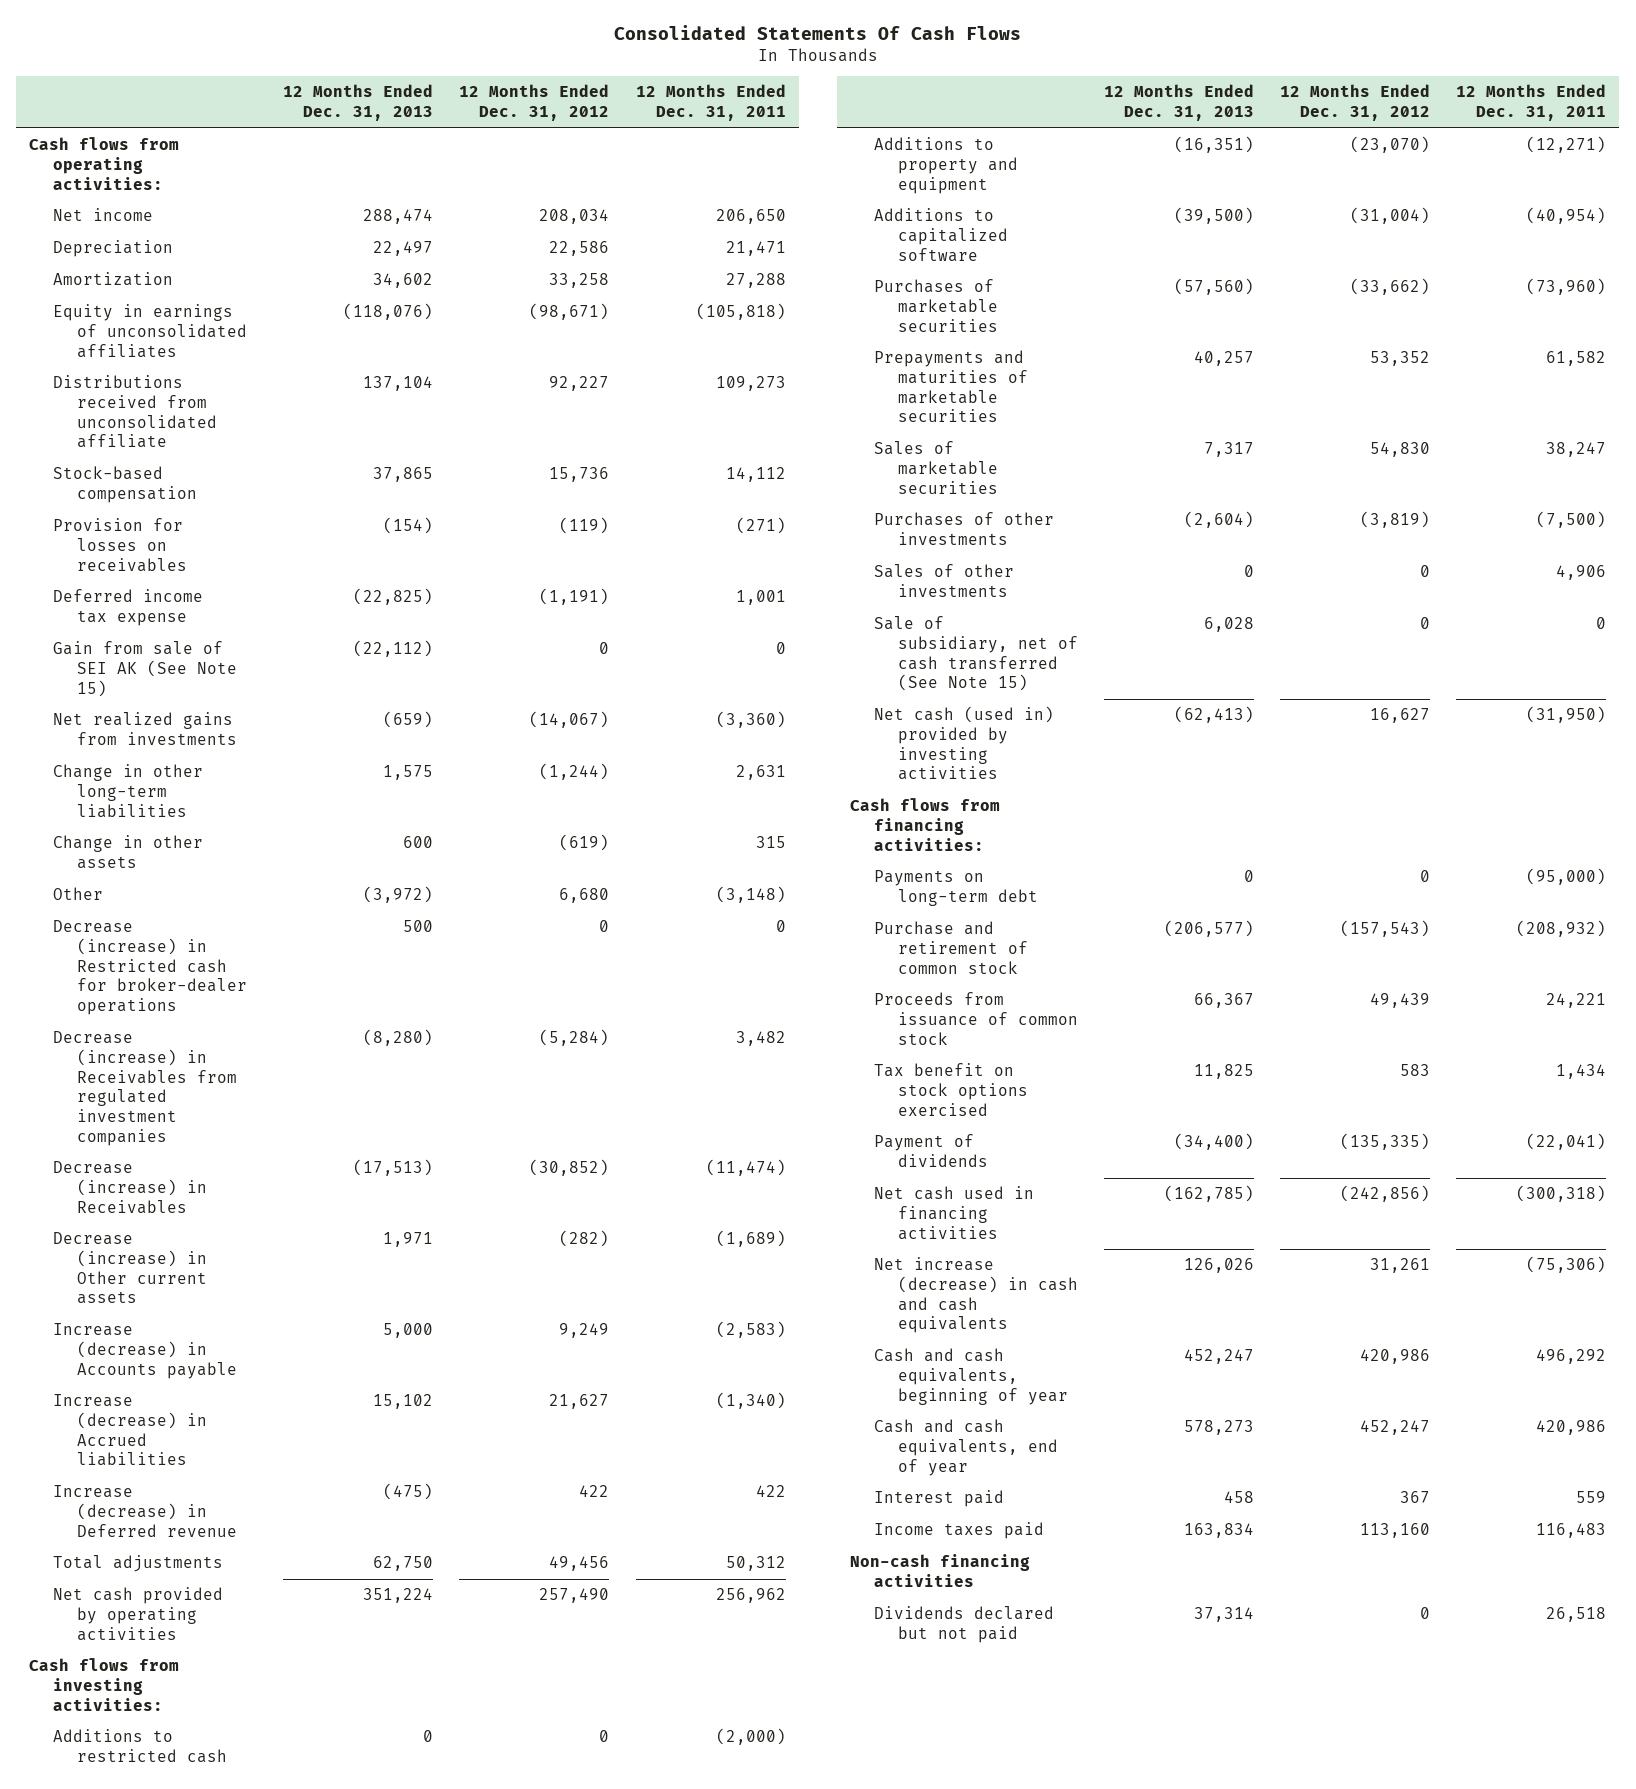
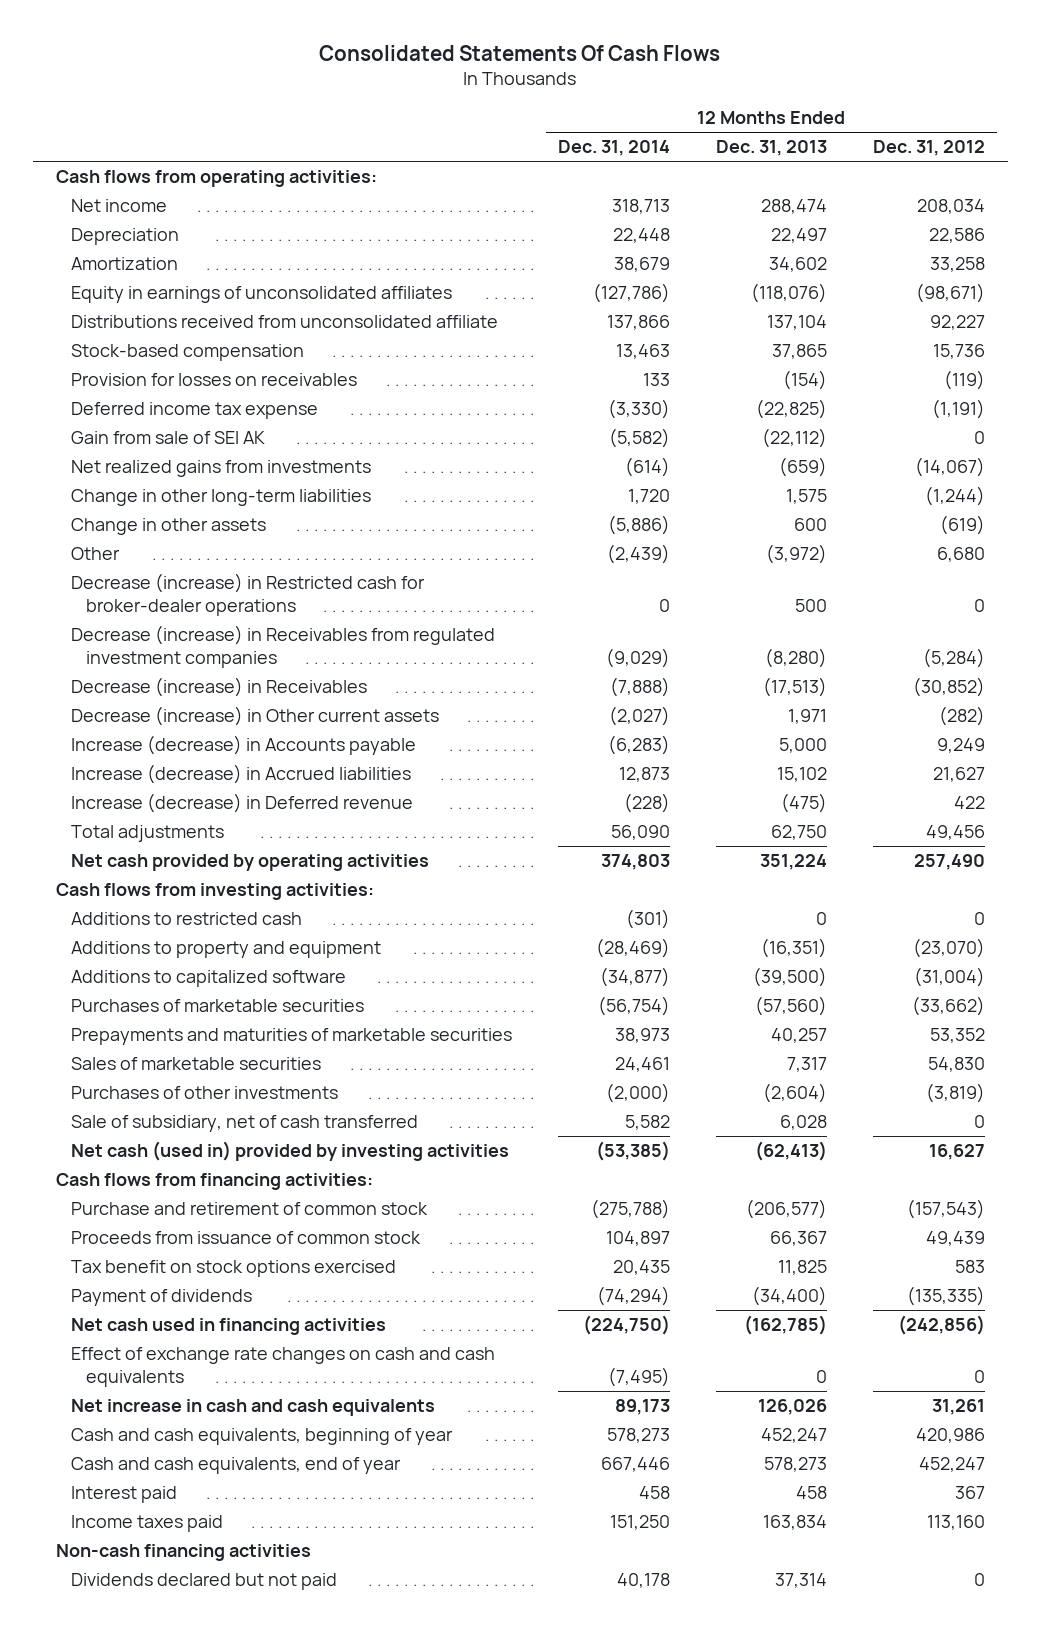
- | 12 Months Ended Dec. 31, 2013 | 12 Months Ended Dec. 31, 2012 | 12 Months Ended Dec. 31, 2011
+ | 12 Months Ended Dec. 31, 2014 | 12 Months Ended Dec. 31, 2013 | 12 Months Ended Dec. 31, 2012
- Gain from sale of SEI AK (See Note 15) | (22,112) | 0 | 0
+ Gain from sale of SEI AK | (5,582) | (22,112) | 0
- Sales of other investments | 0 | 0 | 4,906
- Sale of subsidiary, net of cash transferred (See Note 15) | 6,028 | 0 | 0
+ Sale of subsidiary, net of cash transferred | 5,582 | 6,028 | 0
- Payments on long-term debt | 0 | 0 | (95,000)
- Net increase (decrease) in cash and cash equivalents | 126,026 | 31,261 | (75,306)
+ Effect of exchange rate changes on cash and cash equivalents | (7,495) | 0 | 0
+ Net increase in cash and cash equivalents | 89,173 | 126,026 | 31,261

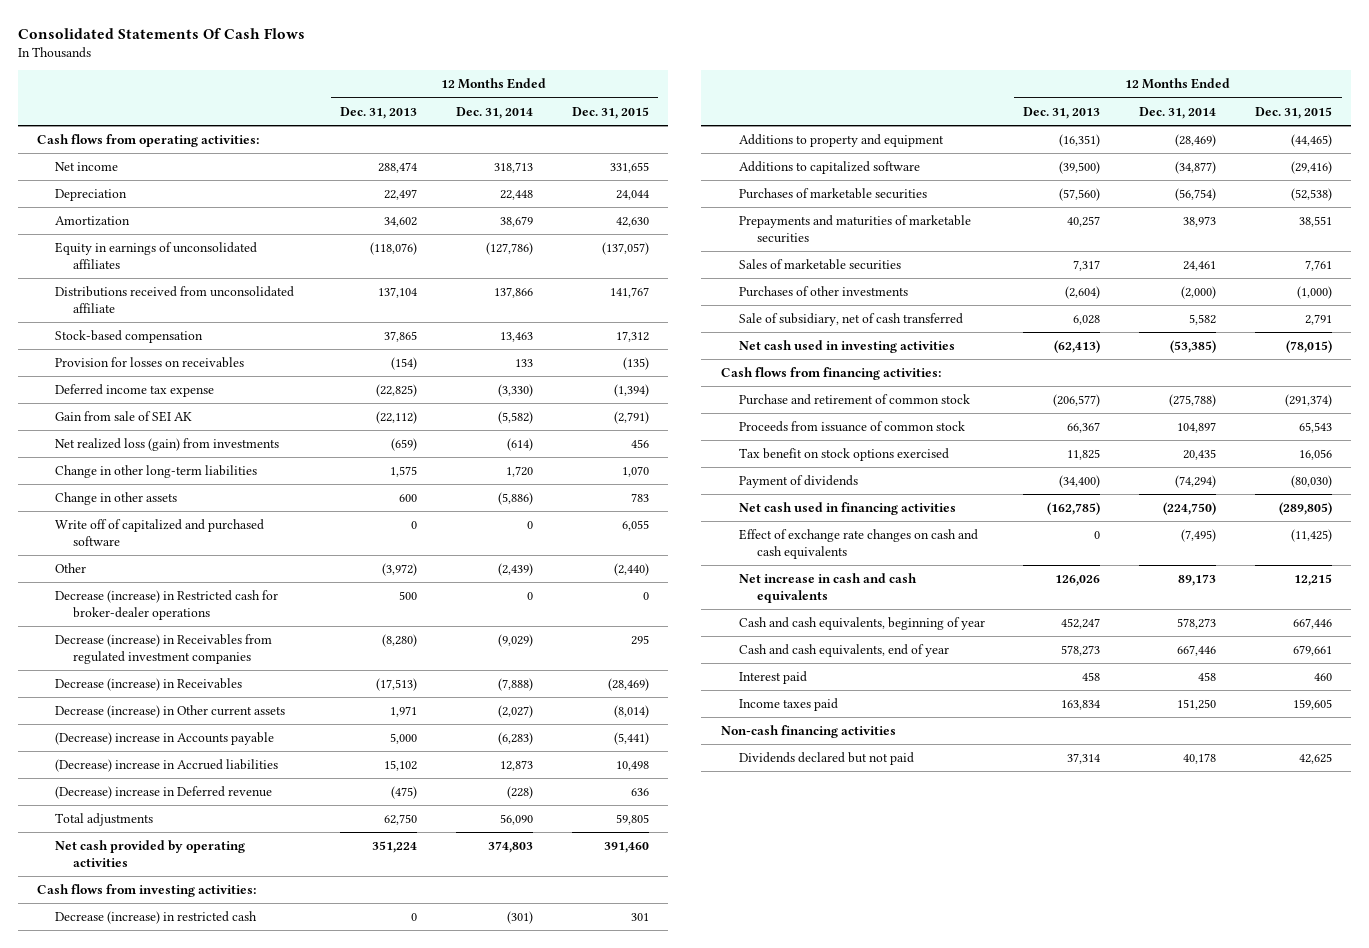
- | 12 Months Ended Dec. 31, 2014 | 12 Months Ended Dec. 31, 2013 | 12 Months Ended Dec. 31, 2012
+ | 12 Months Ended Dec. 31, 2013 | 12 Months Ended Dec. 31, 2014 | 12 Months Ended Dec. 31, 2015
- Net realized gains from investments | (614) | (659) | (14,067)
+ Net realized loss (gain) from investments | (659) | (614) | 456
+ Write off of capitalized and purchased software | 0 | 0 | 6,055
- Increase (decrease) in Accounts payable | (6,283) | 5,000 | 9,249
- Increase (decrease) in Accrued liabilities | 12,873 | 15,102 | 21,627
- Increase (decrease) in Deferred revenue | (228) | (475) | 422
+ (Decrease) increase in Accounts payable | 5,000 | (6,283) | (5,441)
+ (Decrease) increase in Accrued liabilities | 15,102 | 12,873 | 10,498
+ (Decrease) increase in Deferred revenue | (475) | (228) | 636
- Additions to restricted cash | (301) | 0 | 0
+ Decrease (increase) in restricted cash | 0 | (301) | 301
- Net cash (used in) provided by investing activities | (53,385) | (62,413) | 16,627
+ Net cash used in investing activities | (62,413) | (53,385) | (78,015)

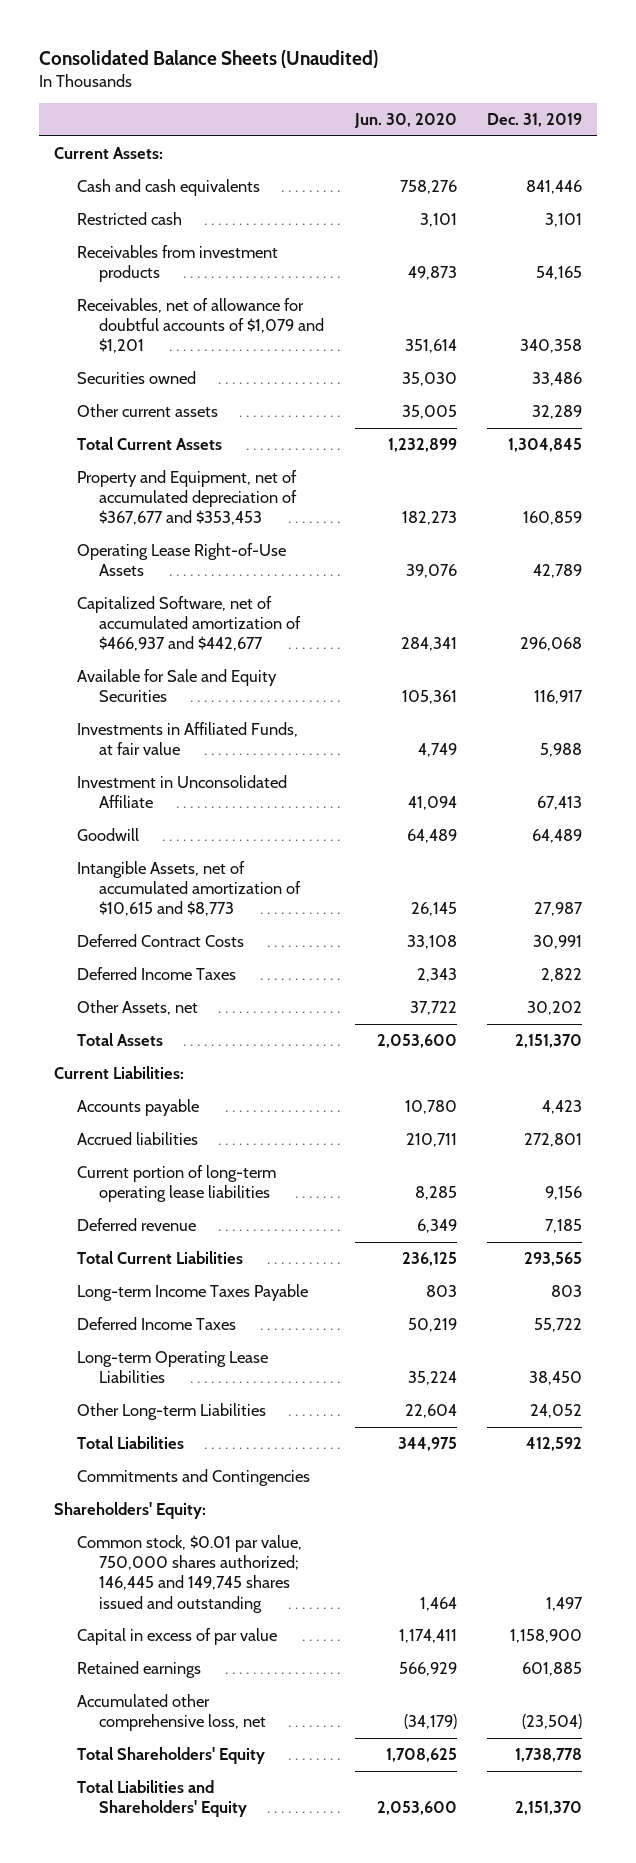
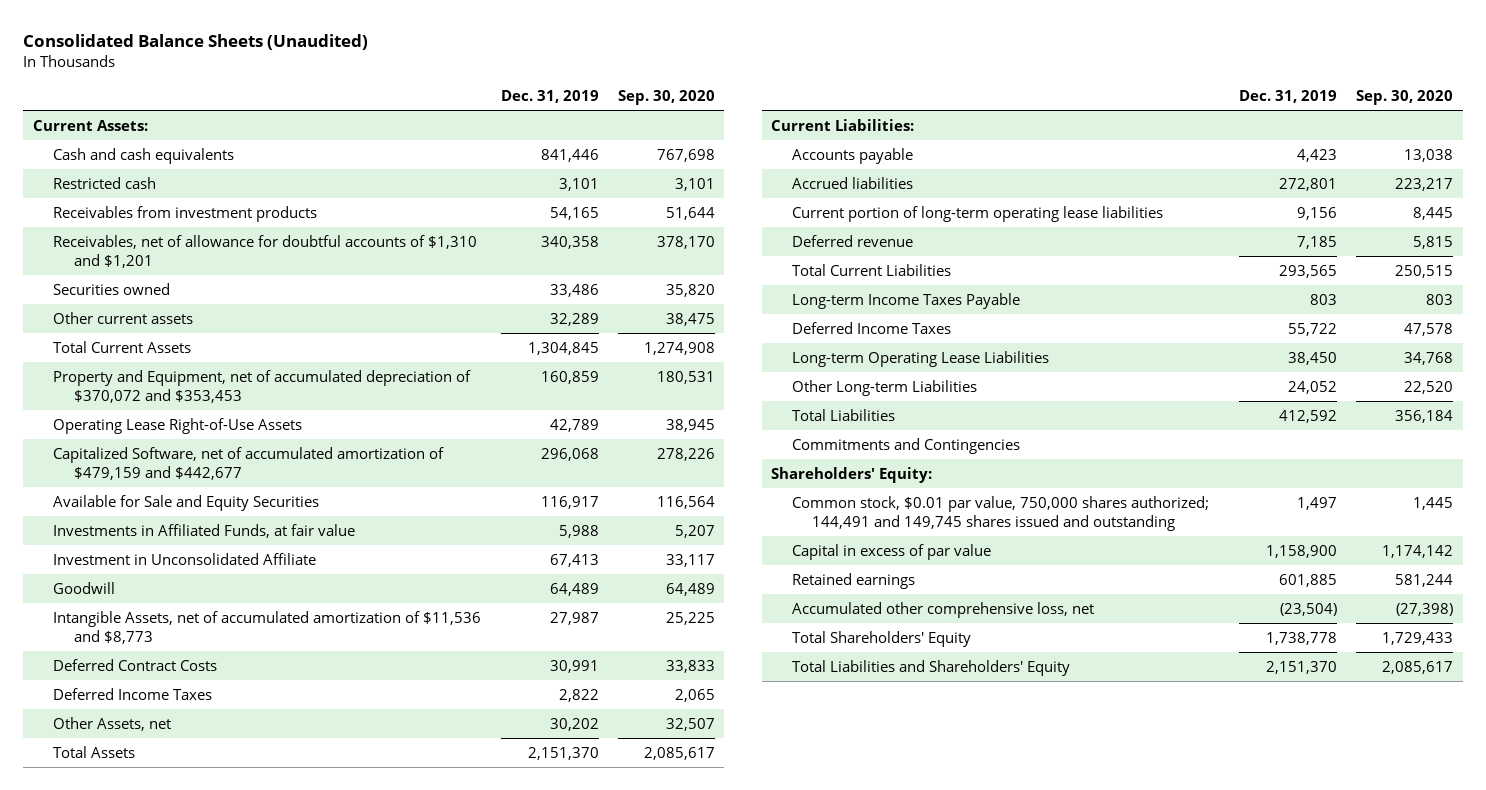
- | Jun. 30, 2020 | Dec. 31, 2019
+ | Dec. 31, 2019 | Sep. 30, 2020
- Receivables, net of allowance for doubtful accounts of $1,079 and $1,201 | 351,614 | 340,358
+ Receivables, net of allowance for doubtful accounts of $1,310 and $1,201 | 340,358 | 378,170
- Property and Equipment, net of accumulated depreciation of $367,677 and $353,453 | 182,273 | 160,859
+ Property and Equipment, net of accumulated depreciation of $370,072 and $353,453 | 160,859 | 180,531
- Capitalized Software, net of accumulated amortization of $466,937 and $442,677 | 284,341 | 296,068
+ Capitalized Software, net of accumulated amortization of $479,159 and $442,677 | 296,068 | 278,226
- Intangible Assets, net of accumulated amortization of $10,615 and $8,773 | 26,145 | 27,987
+ Intangible Assets, net of accumulated amortization of $11,536 and $8,773 | 27,987 | 25,225
- Common stock, $0.01 par value, 750,000 shares authorized; 146,445 and 149,745 shares issued and outstanding | 1,464 | 1,497
+ Common stock, $0.01 par value, 750,000 shares authorized; 144,491 and 149,745 shares issued and outstanding | 1,497 | 1,445

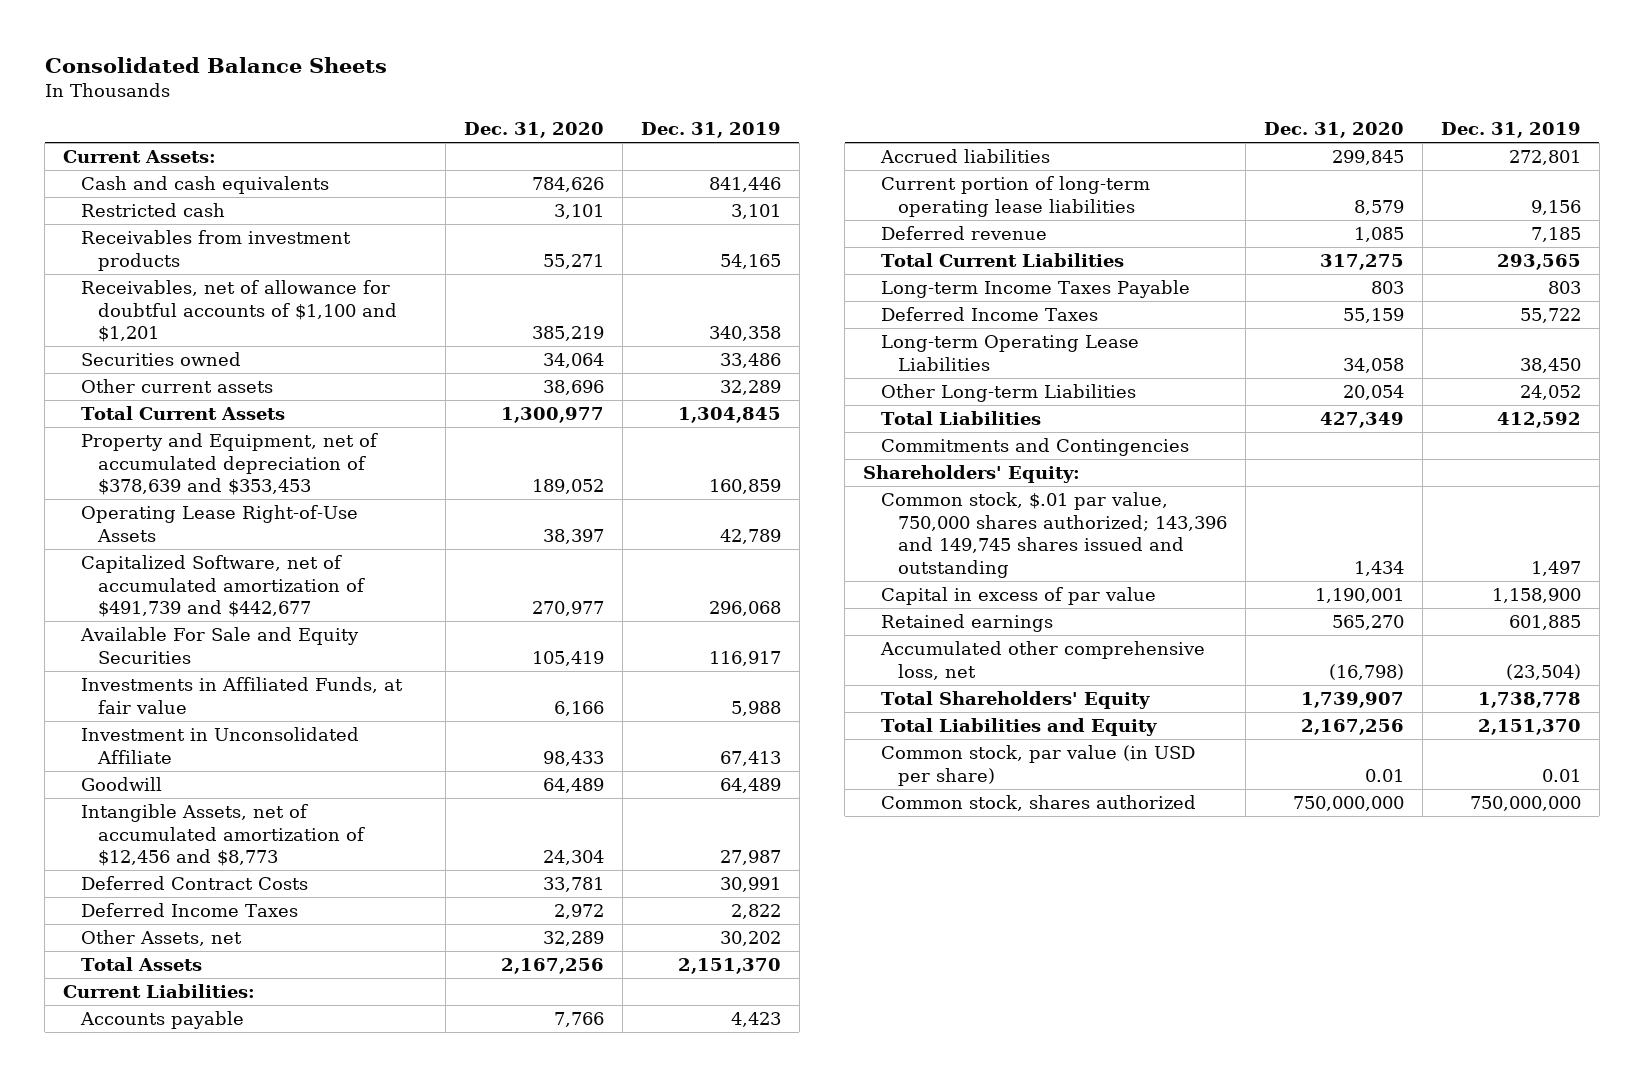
- Consolidated Balance Sheets (Unaudited)
+ Consolidated Balance Sheets
- | Dec. 31, 2019 | Sep. 30, 2020
+ | Dec. 31, 2020 | Dec. 31, 2019
- Receivables, net of allowance for doubtful accounts of $1,310 and $1,201 | 340,358 | 378,170
+ Receivables, net of allowance for doubtful accounts of $1,100 and $1,201 | 385,219 | 340,358
- Property and Equipment, net of accumulated depreciation of $370,072 and $353,453 | 160,859 | 180,531
+ Property and Equipment, net of accumulated depreciation of $378,639 and $353,453 | 189,052 | 160,859
- Capitalized Software, net of accumulated amortization of $479,159 and $442,677 | 296,068 | 278,226
- Available for Sale and Equity Securities | 116,917 | 116,564
+ Capitalized Software, net of accumulated amortization of $491,739 and $442,677 | 270,977 | 296,068
+ Available For Sale and Equity Securities | 105,419 | 116,917
- Intangible Assets, net of accumulated amortization of $11,536 and $8,773 | 27,987 | 25,225
+ Intangible Assets, net of accumulated amortization of $12,456 and $8,773 | 24,304 | 27,987
- Common stock, $0.01 par value, 750,000 shares authorized; 144,491 and 149,745 shares issued and outstanding | 1,497 | 1,445
+ Common stock, $.01 par value, 750,000 shares authorized; 143,396 and 149,745 shares issued and outstanding | 1,434 | 1,497
- Total Liabilities and Shareholders' Equity | 2,151,370 | 2,085,617
+ Total Liabilities and Equity | 2,167,256 | 2,151,370
+ Common stock, par value (in USD per share) | 0.01 | 0.01
+ Common stock, shares authorized | 750,000,000 | 750,000,000

